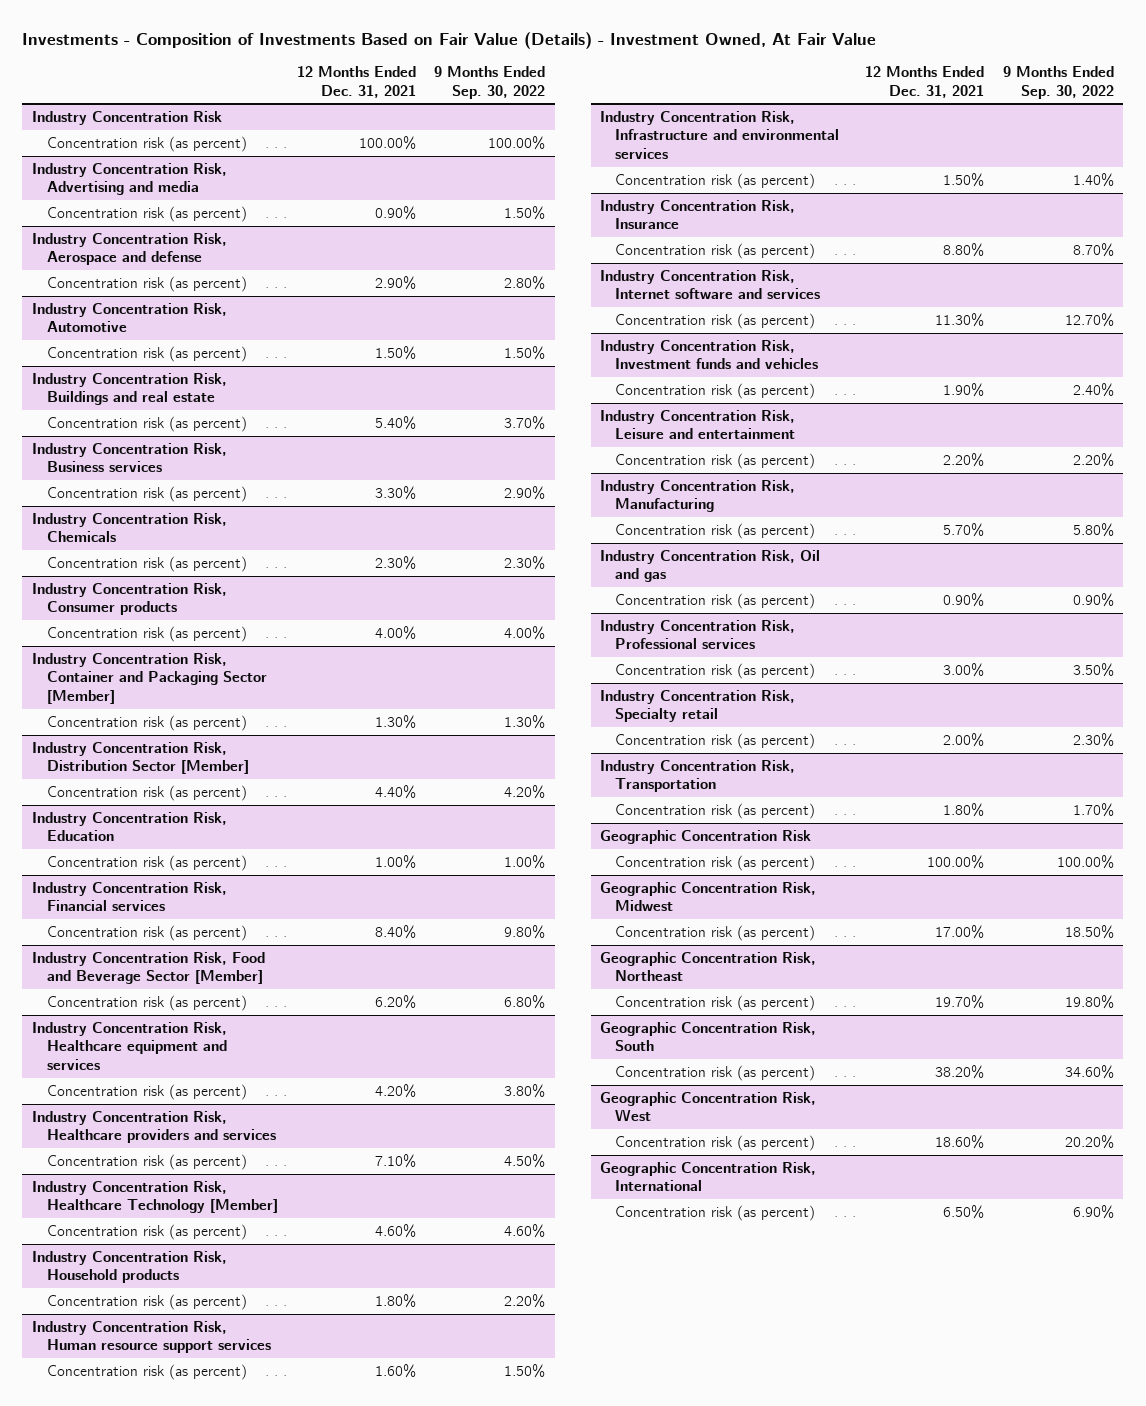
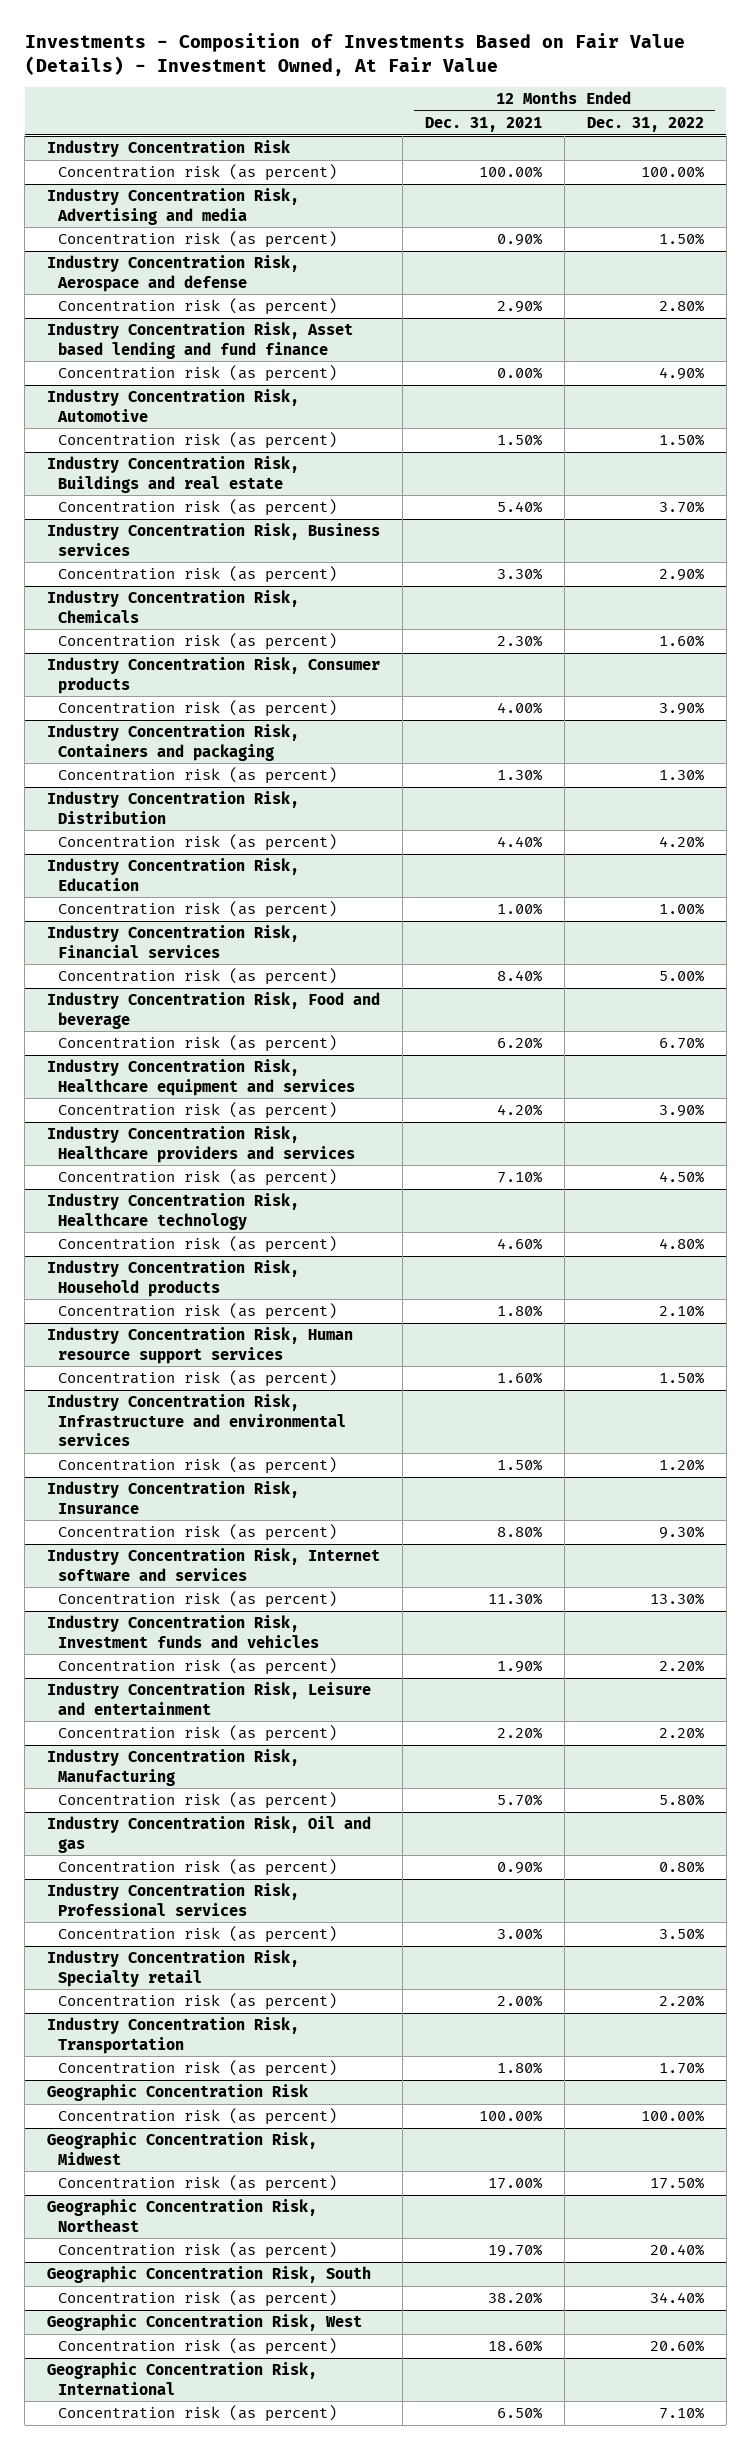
- | 12 Months Ended Dec. 31, 2021 | 9 Months Ended Sep. 30, 2022
+ | 12 Months Ended Dec. 31, 2021 | 12 Months Ended Dec. 31, 2022
+ Industry Concentration Risk, Asset based lending and fund finance
+ Concentration risk (as percent) | 0.00% | 4.90%
- Industry Concentration Risk, Container and Packaging Sector [Member]
+ Industry Concentration Risk, Containers and packaging
- Industry Concentration Risk, Distribution Sector [Member]
+ Industry Concentration Risk, Distribution
- Industry Concentration Risk, Food and Beverage Sector [Member]
+ Industry Concentration Risk, Food and beverage
- Industry Concentration Risk, Healthcare Technology [Member]
+ Industry Concentration Risk, Healthcare technology

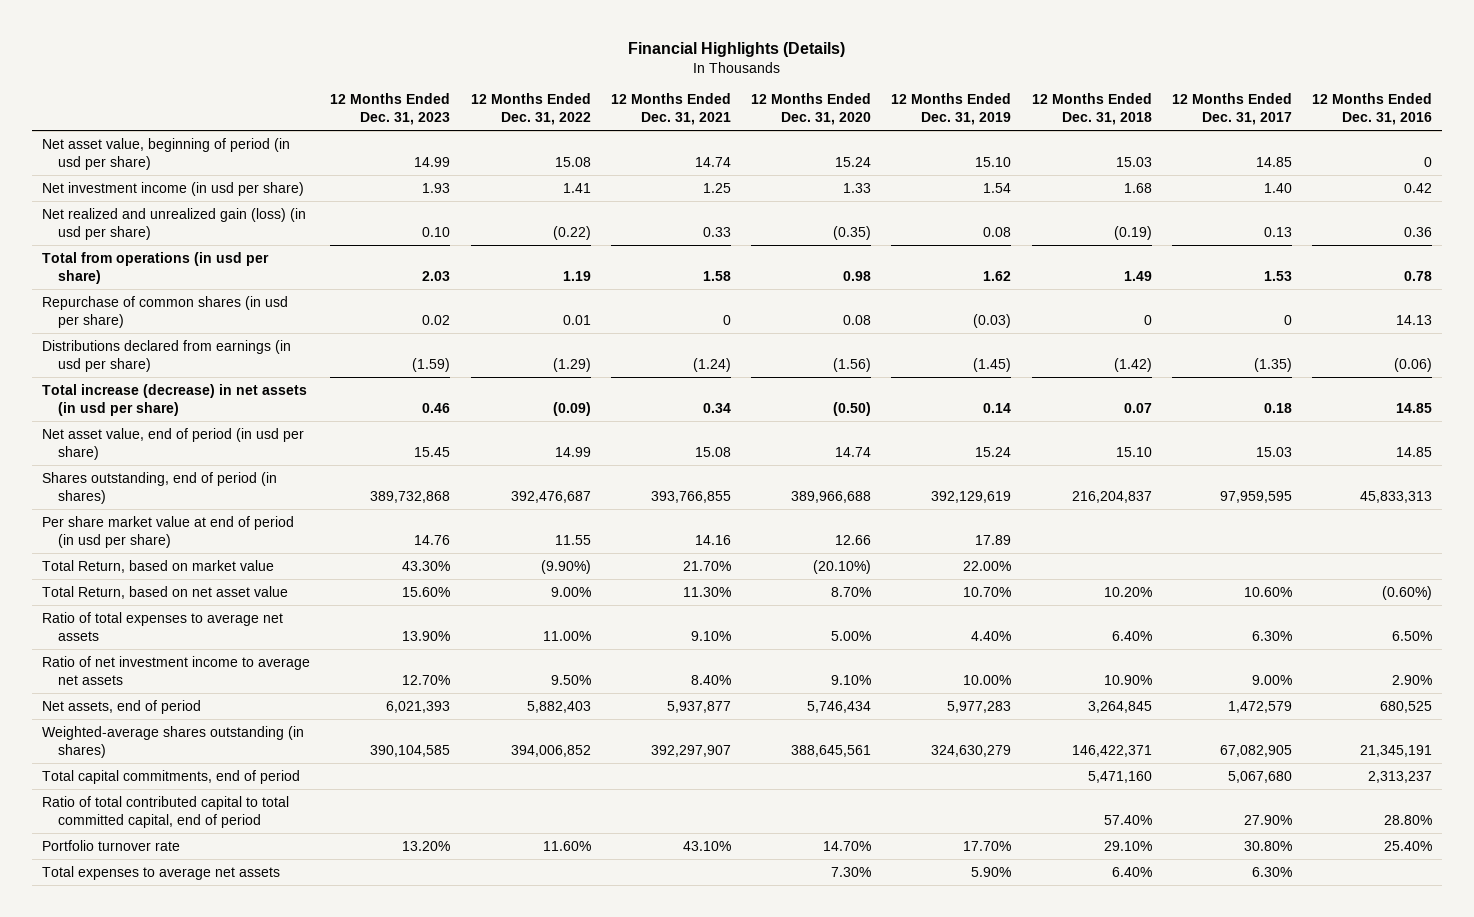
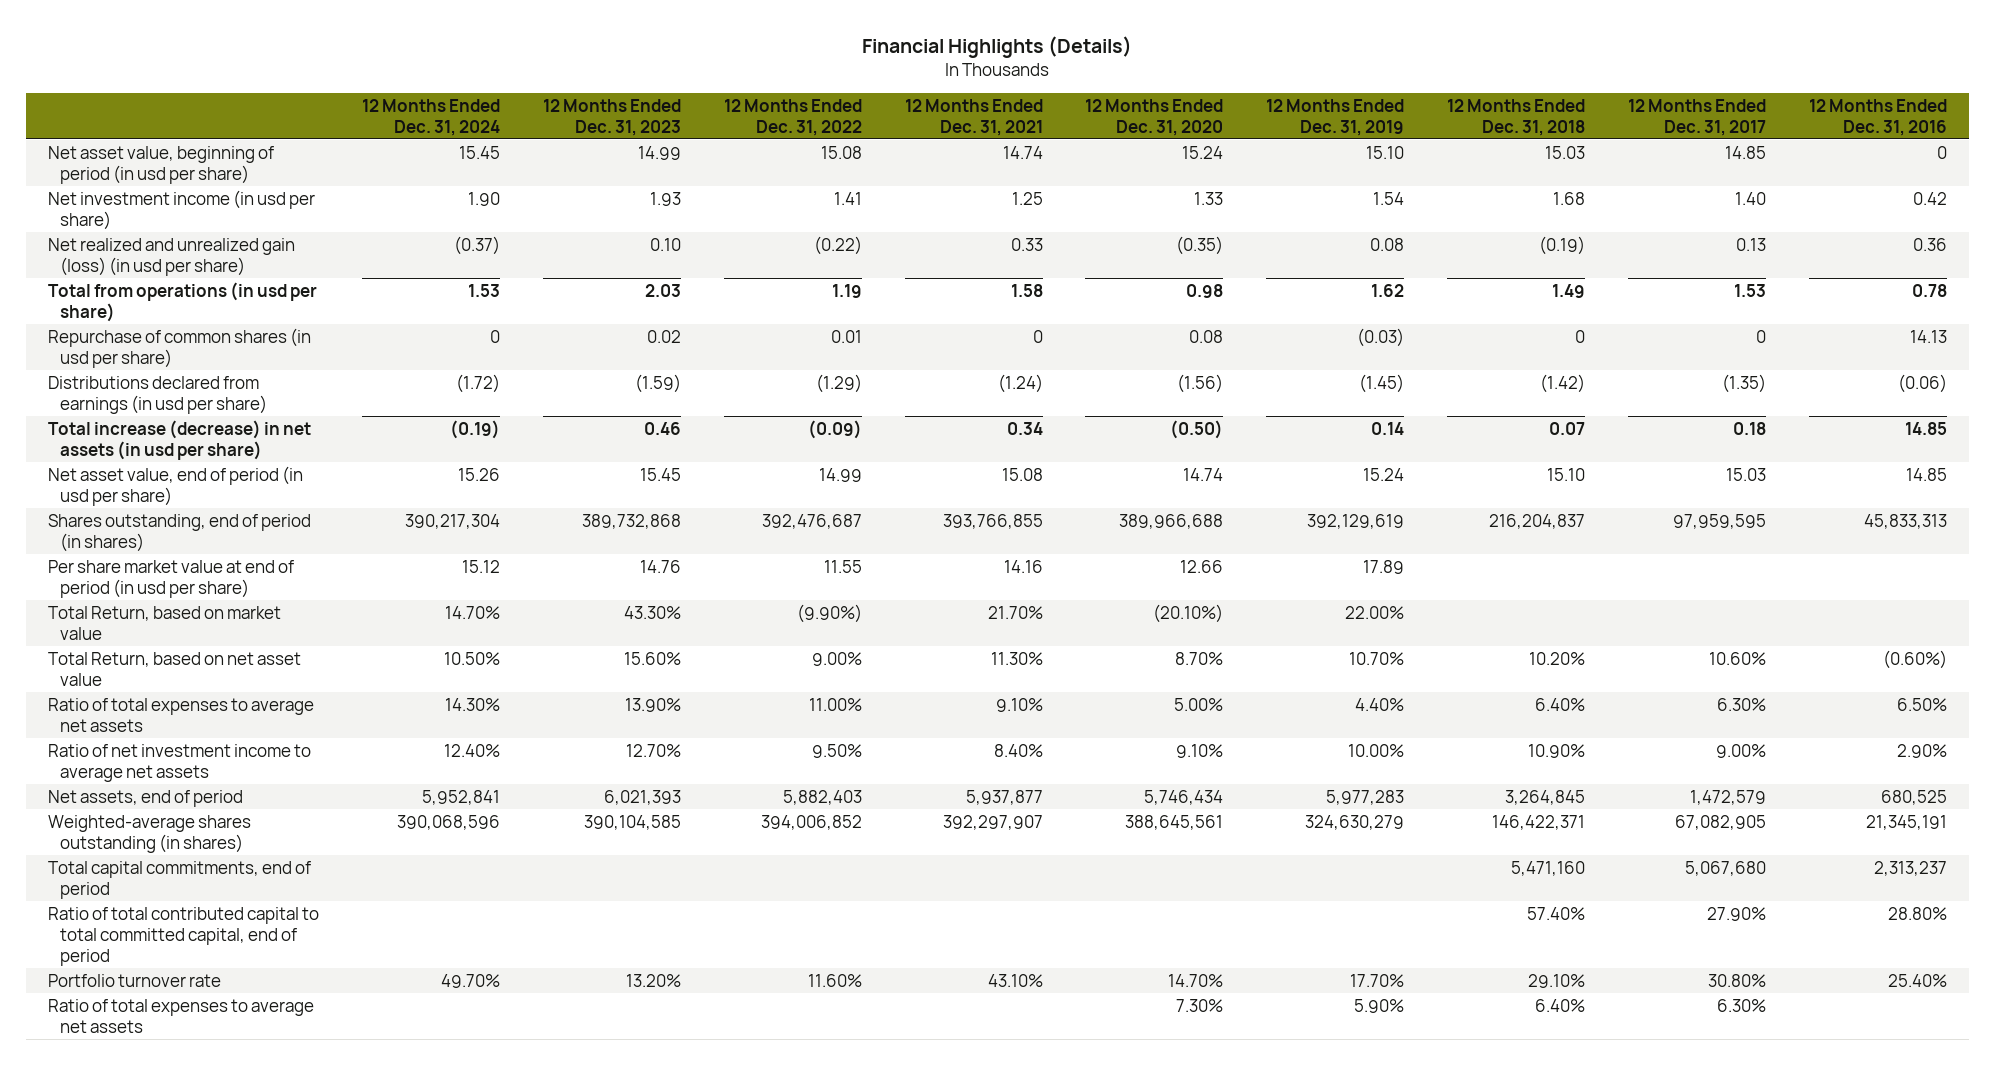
- | 12 Months Ended Dec. 31, 2023 | 12 Months Ended Dec. 31, 2022 | 12 Months Ended Dec. 31, 2021 | 12 Months Ended Dec. 31, 2020 | 12 Months Ended Dec. 31, 2019 | 12 Months Ended Dec. 31, 2018 | 12 Months Ended Dec. 31, 2017 | 12 Months Ended Dec. 31, 2016
+ | 12 Months Ended Dec. 31, 2024 | 12 Months Ended Dec. 31, 2023 | 12 Months Ended Dec. 31, 2022 | 12 Months Ended Dec. 31, 2021 | 12 Months Ended Dec. 31, 2020 | 12 Months Ended Dec. 31, 2019 | 12 Months Ended Dec. 31, 2018 | 12 Months Ended Dec. 31, 2017 | 12 Months Ended Dec. 31, 2016
- Total expenses to average net assets | | | | 7.30% | 5.90% | 6.40% | 6.30% |
+ Ratio of total expenses to average net assets | | | | | 7.30% | 5.90% | 6.40% | 6.30% |

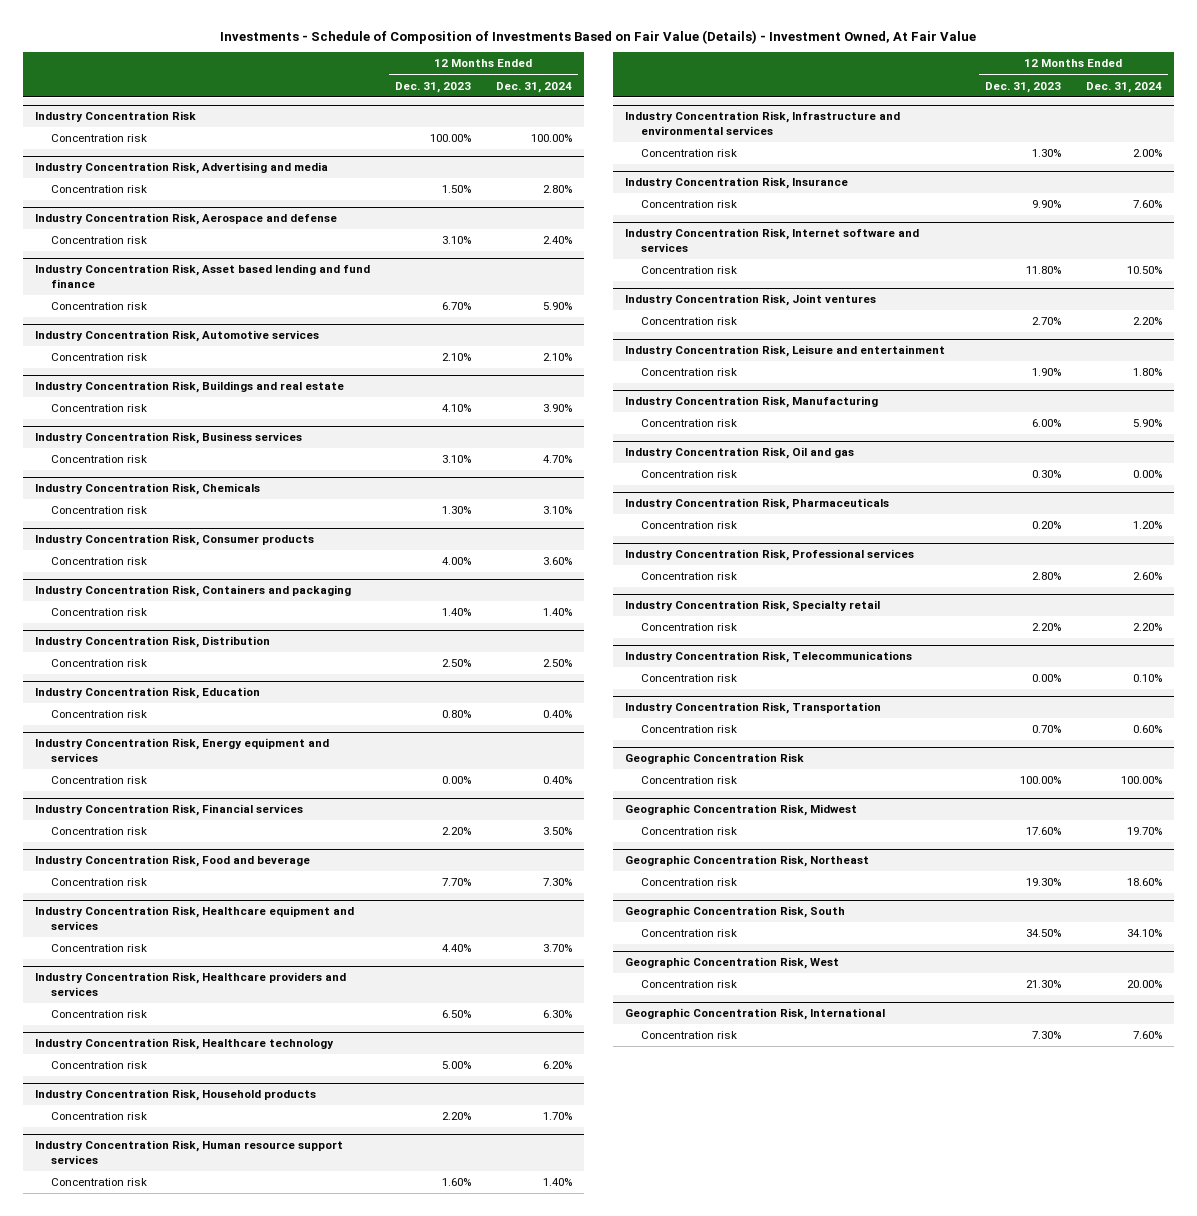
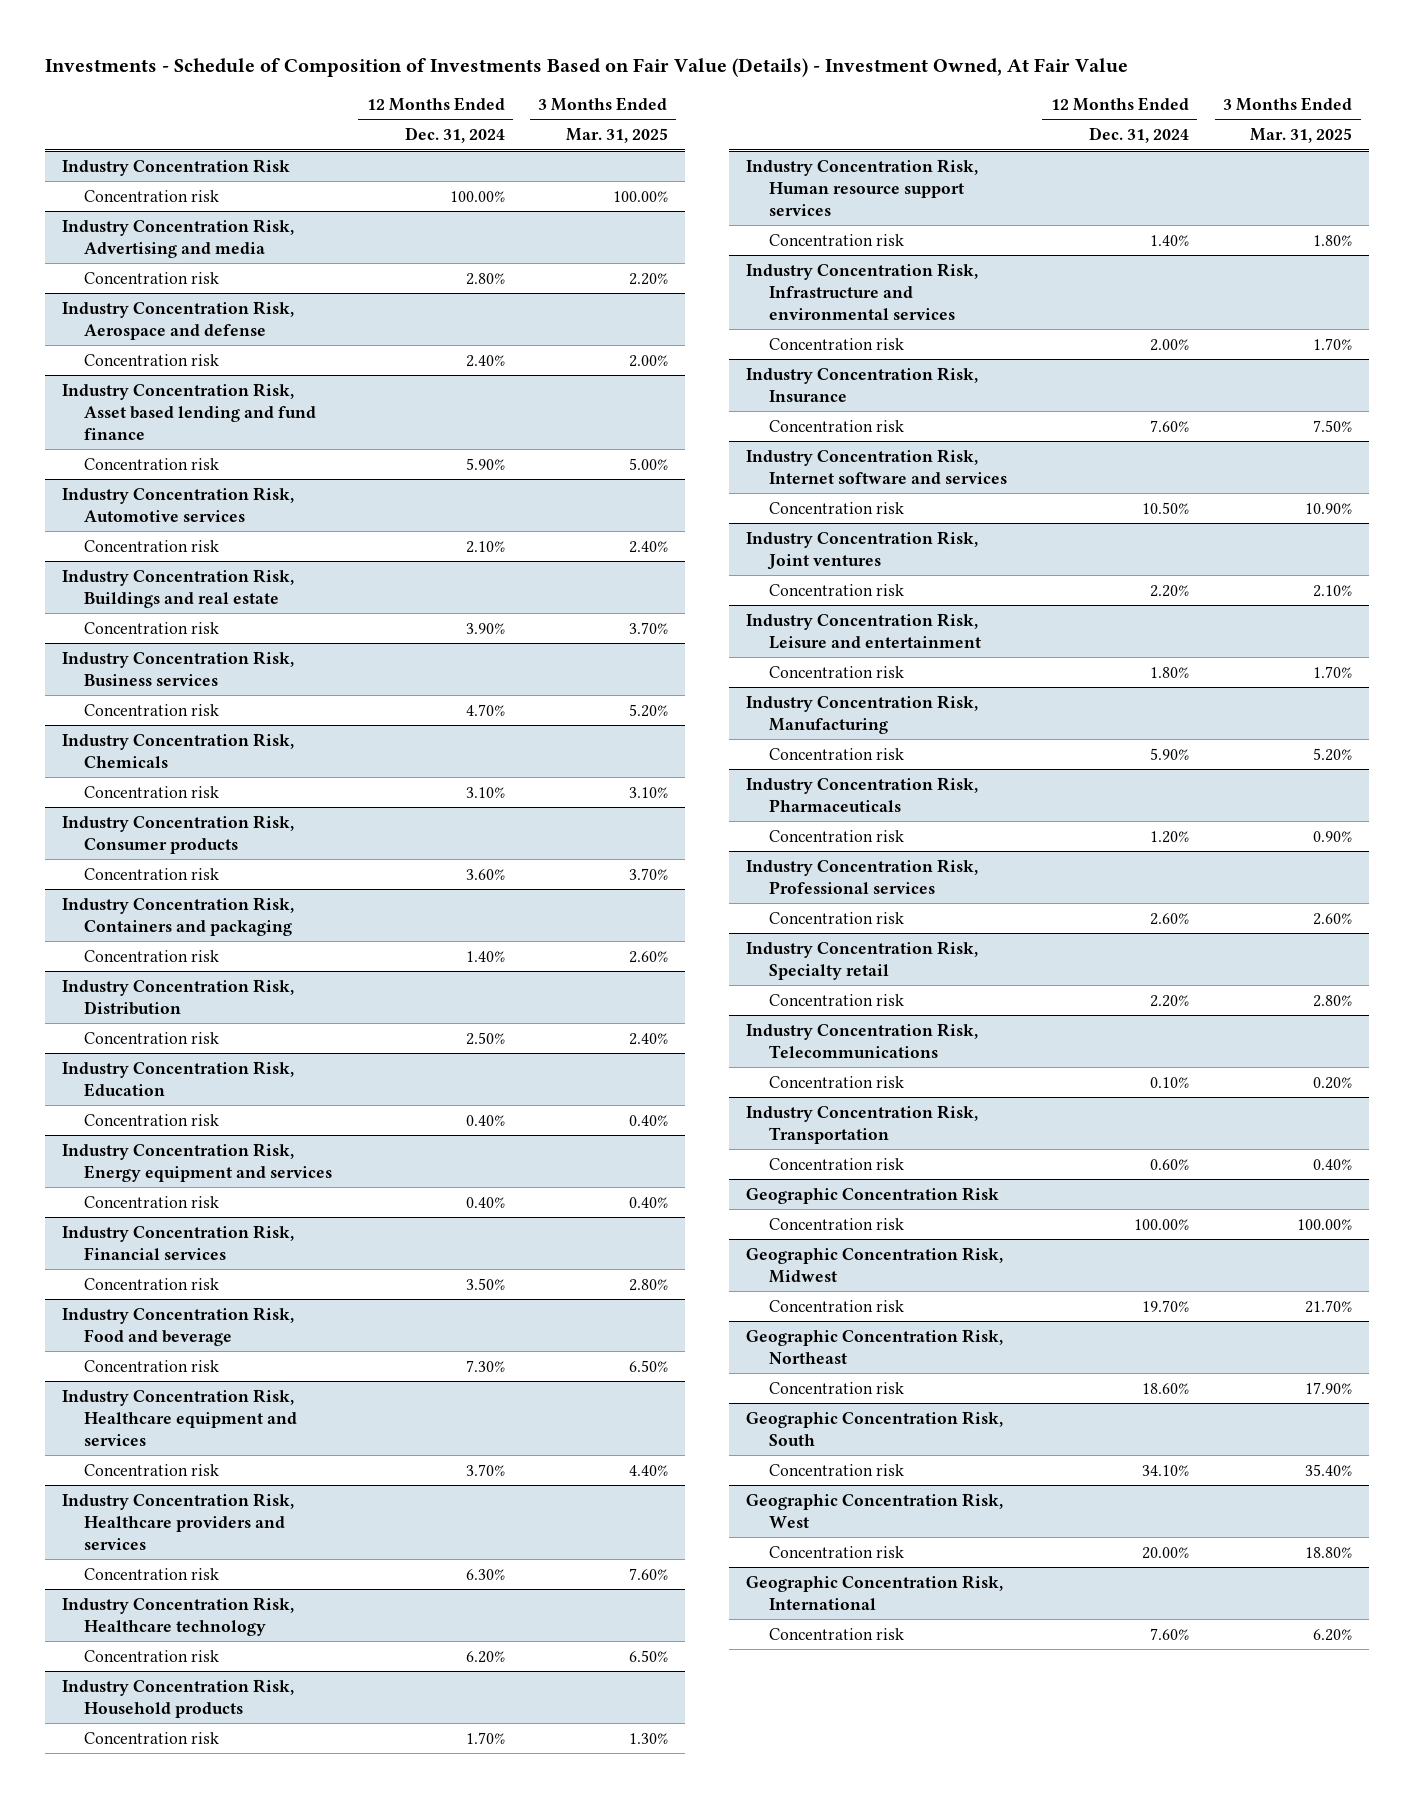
- | 12 Months Ended Dec. 31, 2023 | 12 Months Ended Dec. 31, 2024
+ | 12 Months Ended Dec. 31, 2024 | 3 Months Ended Mar. 31, 2025
- Industry Concentration Risk, Oil and gas
- Concentration risk | 0.30% | 0.00%

